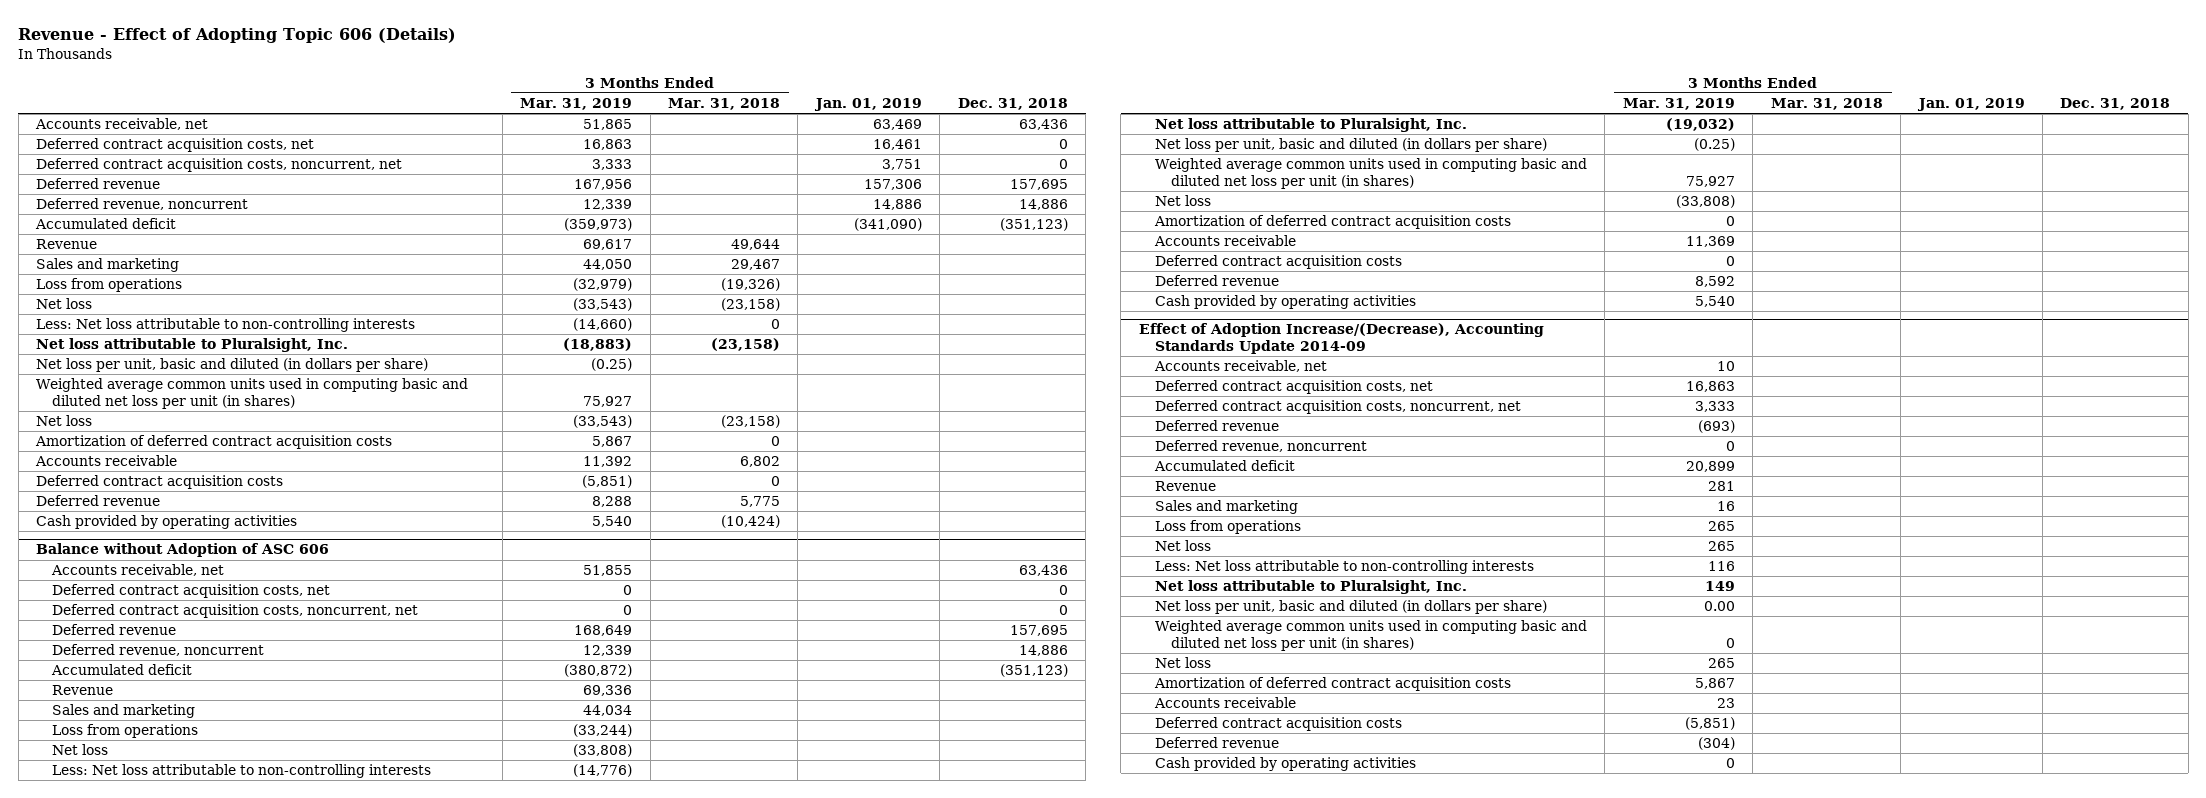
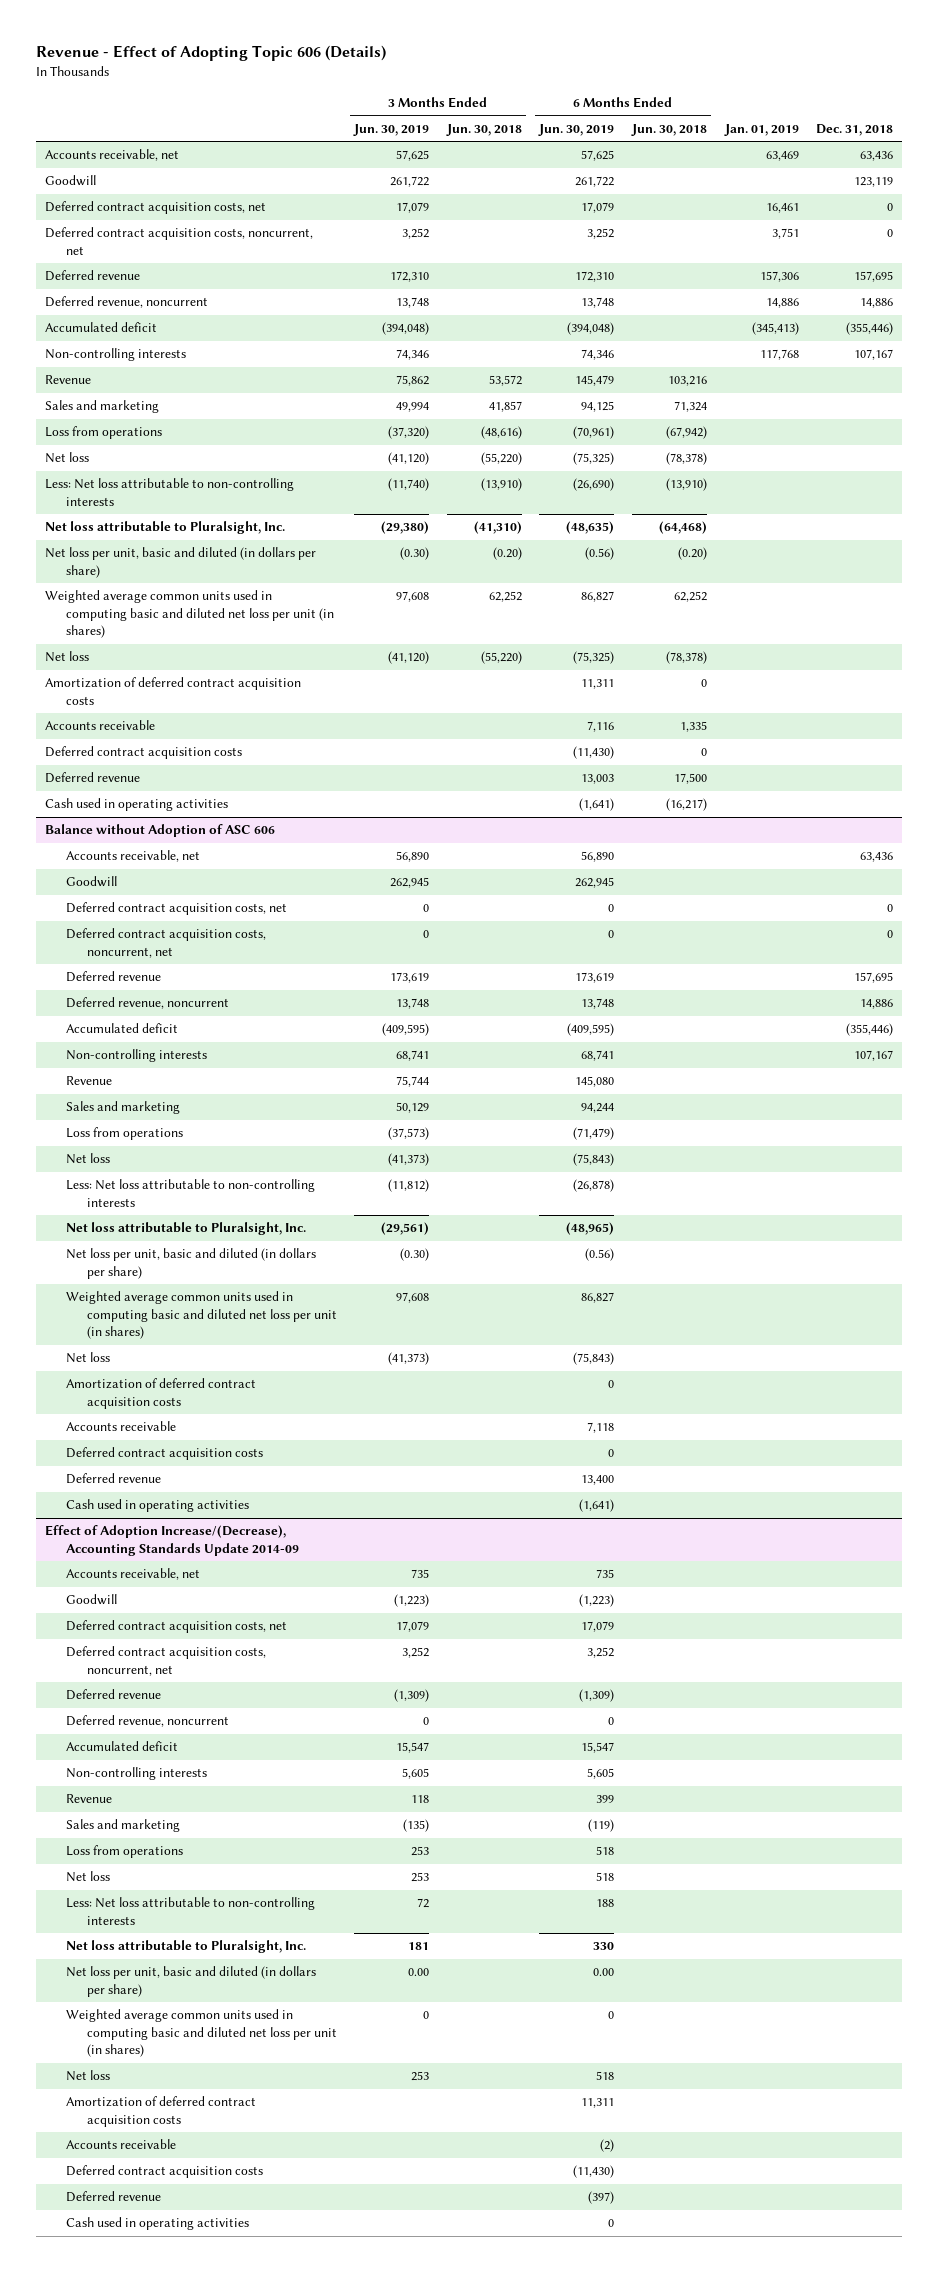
- | 3 Months Ended Mar. 31, 2019 | 3 Months Ended Mar. 31, 2018 | Jan. 01, 2019 | Dec. 31, 2018
+ | 3 Months Ended Jun. 30, 2019 | 3 Months Ended Jun. 30, 2018 | 6 Months Ended Jun. 30, 2019 | 6 Months Ended Jun. 30, 2018 | Jan. 01, 2019 | Dec. 31, 2018
+ Goodwill | 261,722 | | 261,722 | | | 123,119
- Accumulated deficit | (359,973) | | (341,090) | (351,123)
+ Accumulated deficit | (394,048) | | (394,048) | | (345,413) | (355,446)
+ Non-controlling interests | 74,346 | | 74,346 | | 117,768 | 107,167
- Cash provided by operating activities | 5,540 | (10,424) | |
+ Cash used in operating activities | | | (1,641) | (16,217) | |
@ Balance without Adoption of ASC 606
+ Goodwill | 262,945 | | 262,945 | | |
- Accumulated deficit | (380,872) | | | (351,123)
+ Accumulated deficit | (409,595) | | (409,595) | | | (355,446)
+ Non-controlling interests | 68,741 | | 68,741 | | | 107,167
- Cash provided by operating activities | 5,540 | | |
+ Cash used in operating activities | | | (1,641) | | |
@ Effect of Adoption Increase/(Decrease), Accounting Standards Update 2014-09
+ Goodwill | (1,223) | | (1,223) | | |
+ Non-controlling interests | 5,605 | | 5,605 | | |
- Cash provided by operating activities | 0 | | |
+ Cash used in operating activities | | | 0 | | |

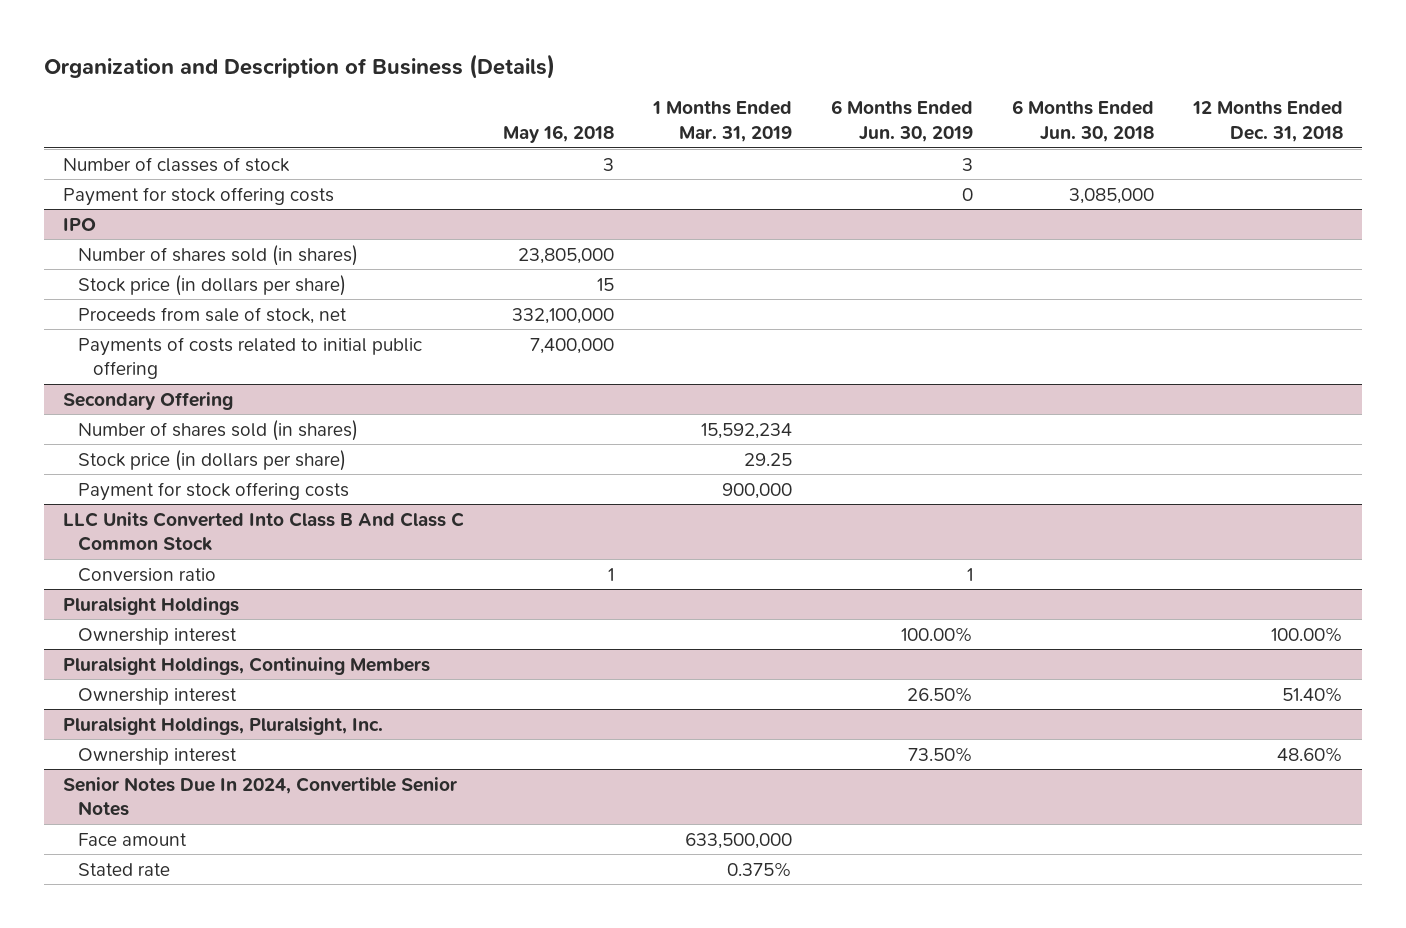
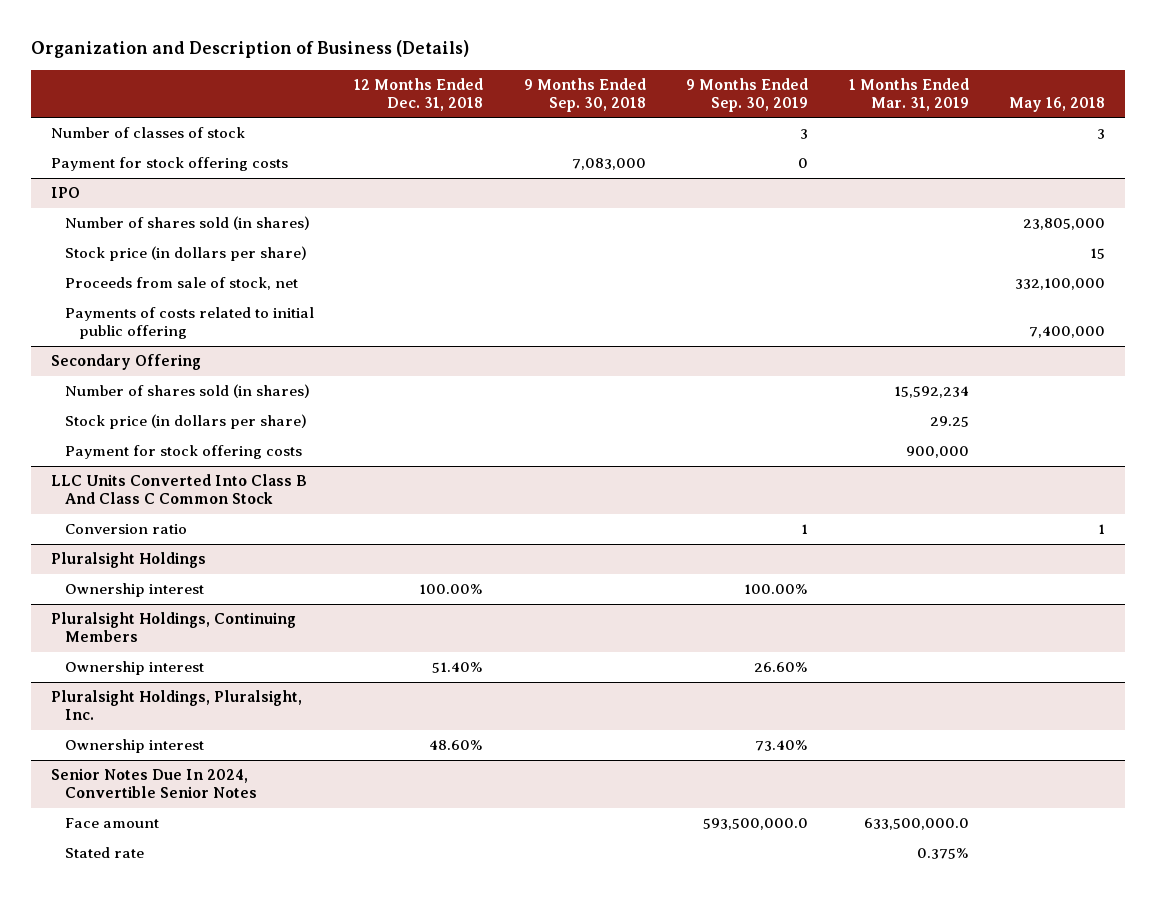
- | May 16, 2018 | 1 Months Ended Mar. 31, 2019 | 6 Months Ended Jun. 30, 2019 | 6 Months Ended Jun. 30, 2018 | 12 Months Ended Dec. 31, 2018
+ | 12 Months Ended Dec. 31, 2018 | 9 Months Ended Sep. 30, 2018 | 9 Months Ended Sep. 30, 2019 | 1 Months Ended Mar. 31, 2019 | May 16, 2018
@ Senior Notes Due In 2024, Convertible Senior Notes
- Face amount | | 633,500,000 | | |
+ Face amount | | | 593,500,000.0 | 633,500,000.0 |

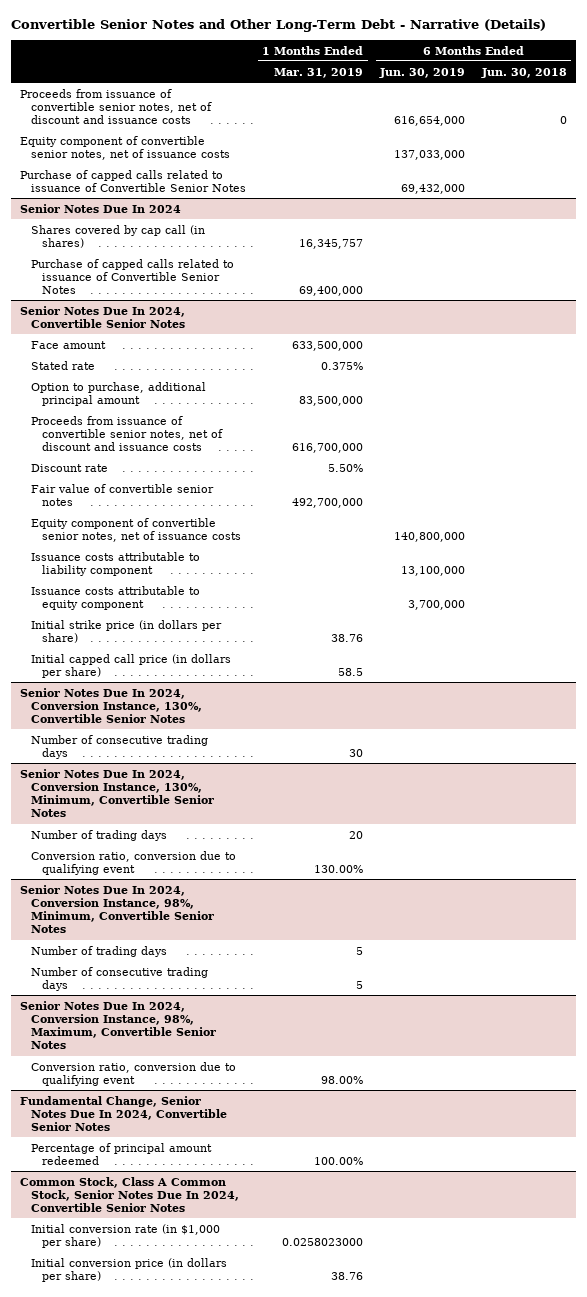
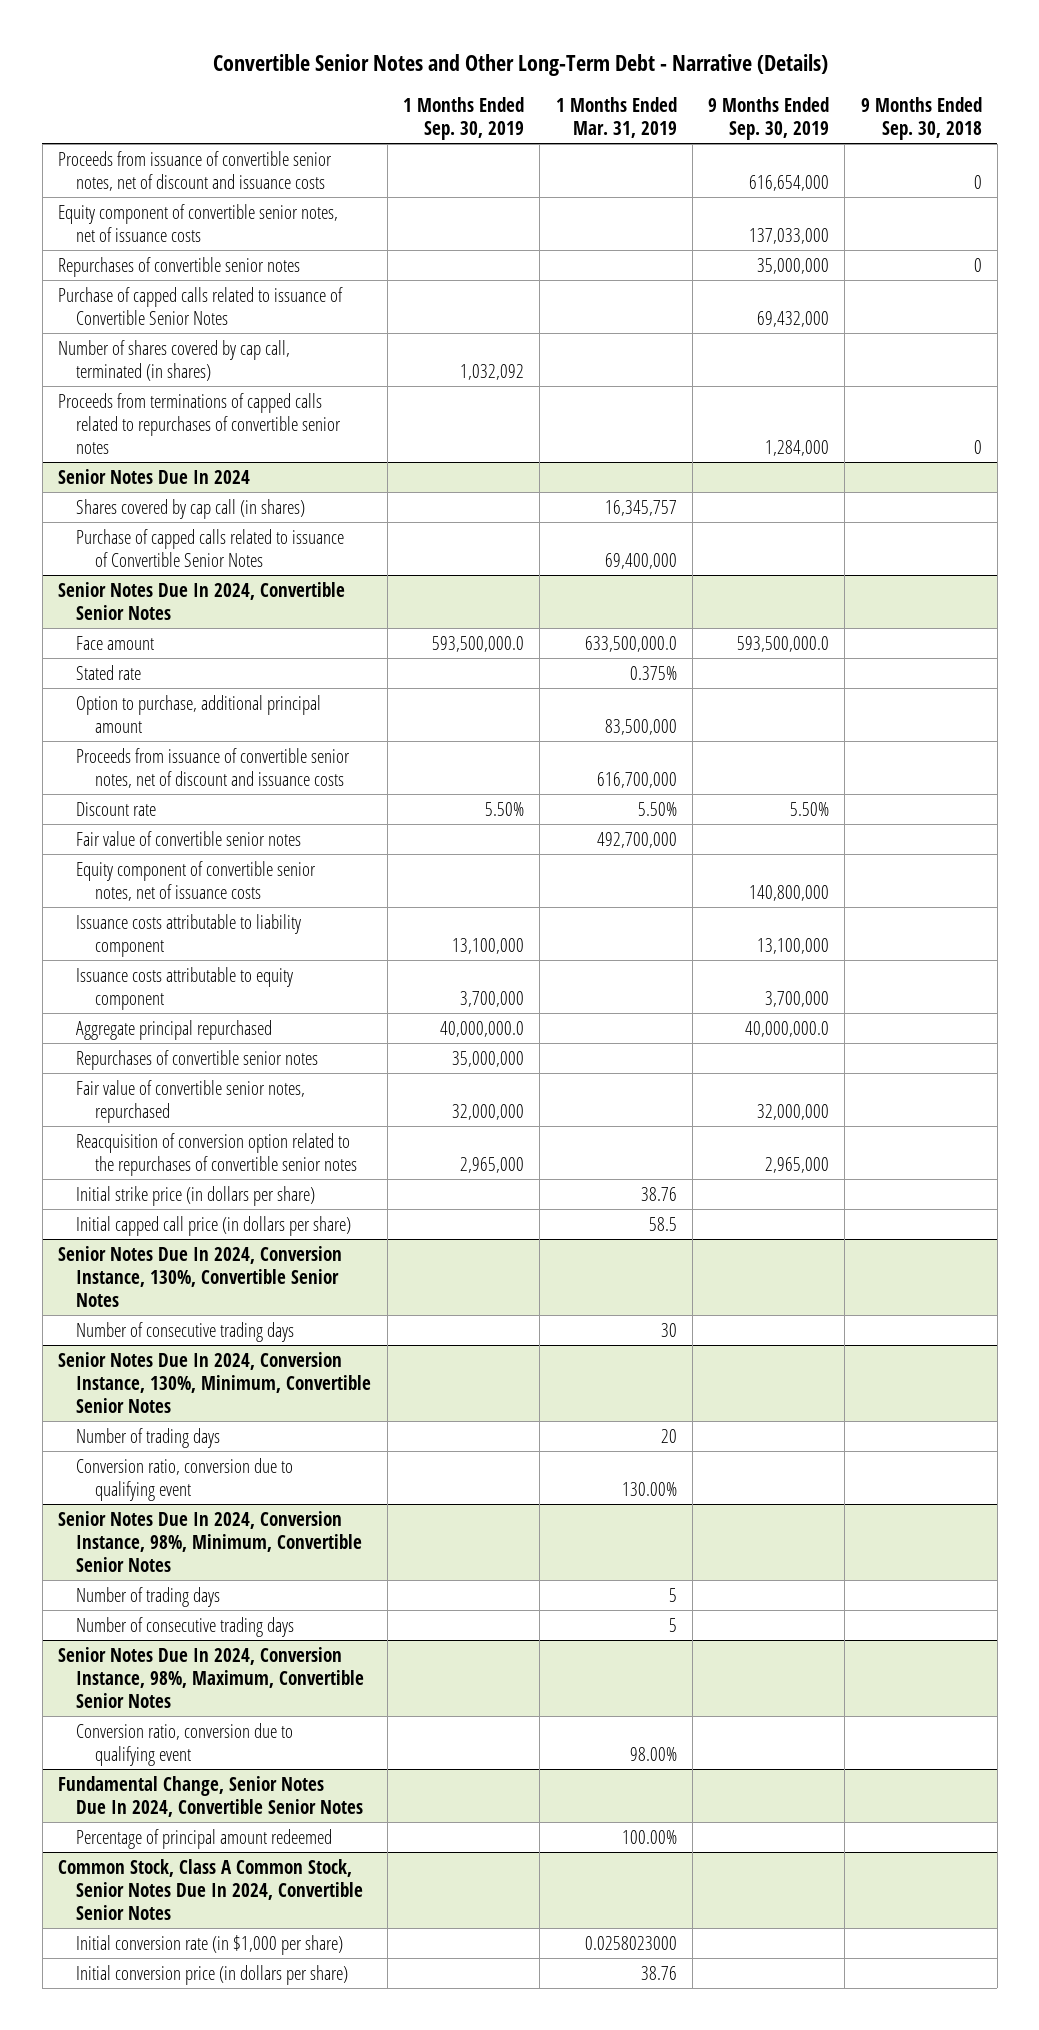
- | 1 Months Ended Mar. 31, 2019 | 6 Months Ended Jun. 30, 2019 | 6 Months Ended Jun. 30, 2018
+ | 1 Months Ended Sep. 30, 2019 | 1 Months Ended Mar. 31, 2019 | 9 Months Ended Sep. 30, 2019 | 9 Months Ended Sep. 30, 2018
+ Repurchases of convertible senior notes | | | 35,000,000 | 0
+ Number of shares covered by cap call, terminated (in shares) | 1,032,092 | | |
+ Proceeds from terminations of capped calls related to repurchases of convertible senior notes | | | 1,284,000 | 0
@ Senior Notes Due In 2024, Convertible Senior Notes
- Face amount | 633,500,000 | |
+ Face amount | 593,500,000.0 | 633,500,000.0 | 593,500,000.0 |
+ Aggregate principal repurchased | 40,000,000.0 | | 40,000,000.0 |
+ Repurchases of convertible senior notes | 35,000,000 | | |
+ Fair value of convertible senior notes, repurchased | 32,000,000 | | 32,000,000 |
+ Reacquisition of conversion option related to the repurchases of convertible senior notes | 2,965,000 | | 2,965,000 |

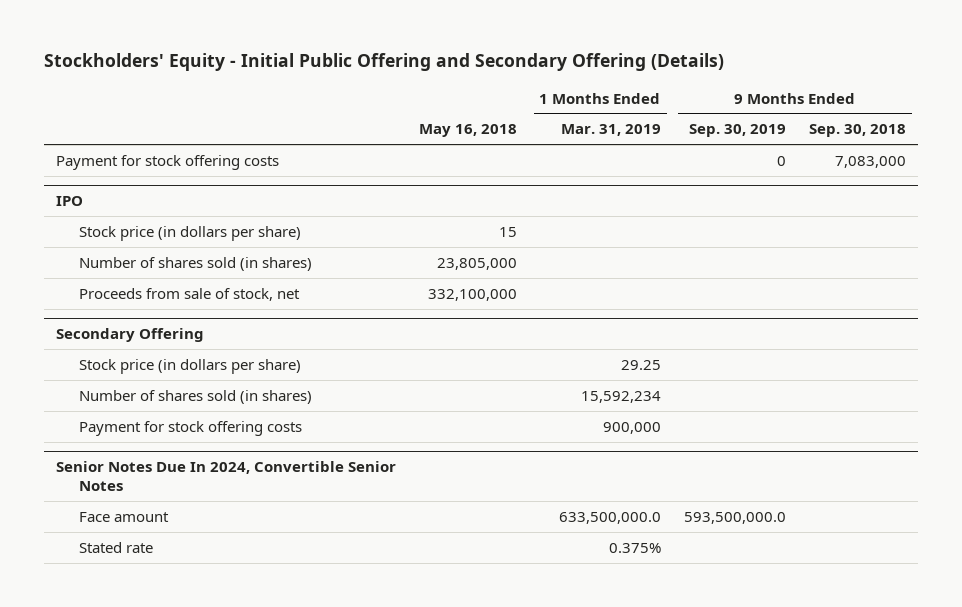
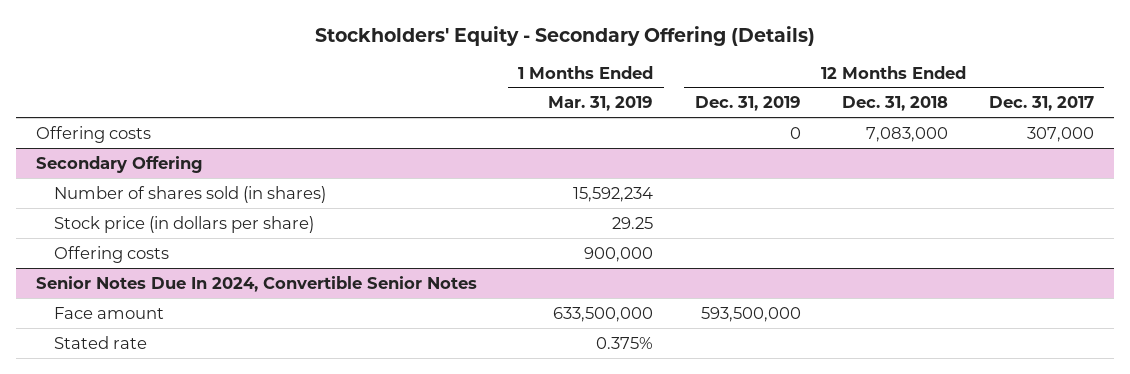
- Stockholders' Equity - Initial Public Offering and Secondary Offering (Details)
+ Stockholders' Equity - Secondary Offering (Details)
- | May 16, 2018 | 1 Months Ended Mar. 31, 2019 | 9 Months Ended Sep. 30, 2019 | 9 Months Ended Sep. 30, 2018
+ | 1 Months Ended Mar. 31, 2019 | 12 Months Ended Dec. 31, 2019 | 12 Months Ended Dec. 31, 2018 | 12 Months Ended Dec. 31, 2017
- Payment for stock offering costs | | | 0 | 7,083,000
- IPO
- Stock price (in dollars per share) | 15 | | |
- Number of shares sold (in shares) | 23,805,000 | | |
- Proceeds from sale of stock, net | 332,100,000 | | |
+ Offering costs | | 0 | 7,083,000 | 307,000
@ Secondary Offering
- Payment for stock offering costs | | 900,000 | |
moved down: Stock price (in dollars per share) | 29.25 | | |
+ Offering costs | 900,000 | | |
@ Senior Notes Due In 2024, Convertible Senior Notes
- Face amount | | 633,500,000.0 | 593,500,000.0 |
+ Face amount | 633,500,000 | 593,500,000 | |

